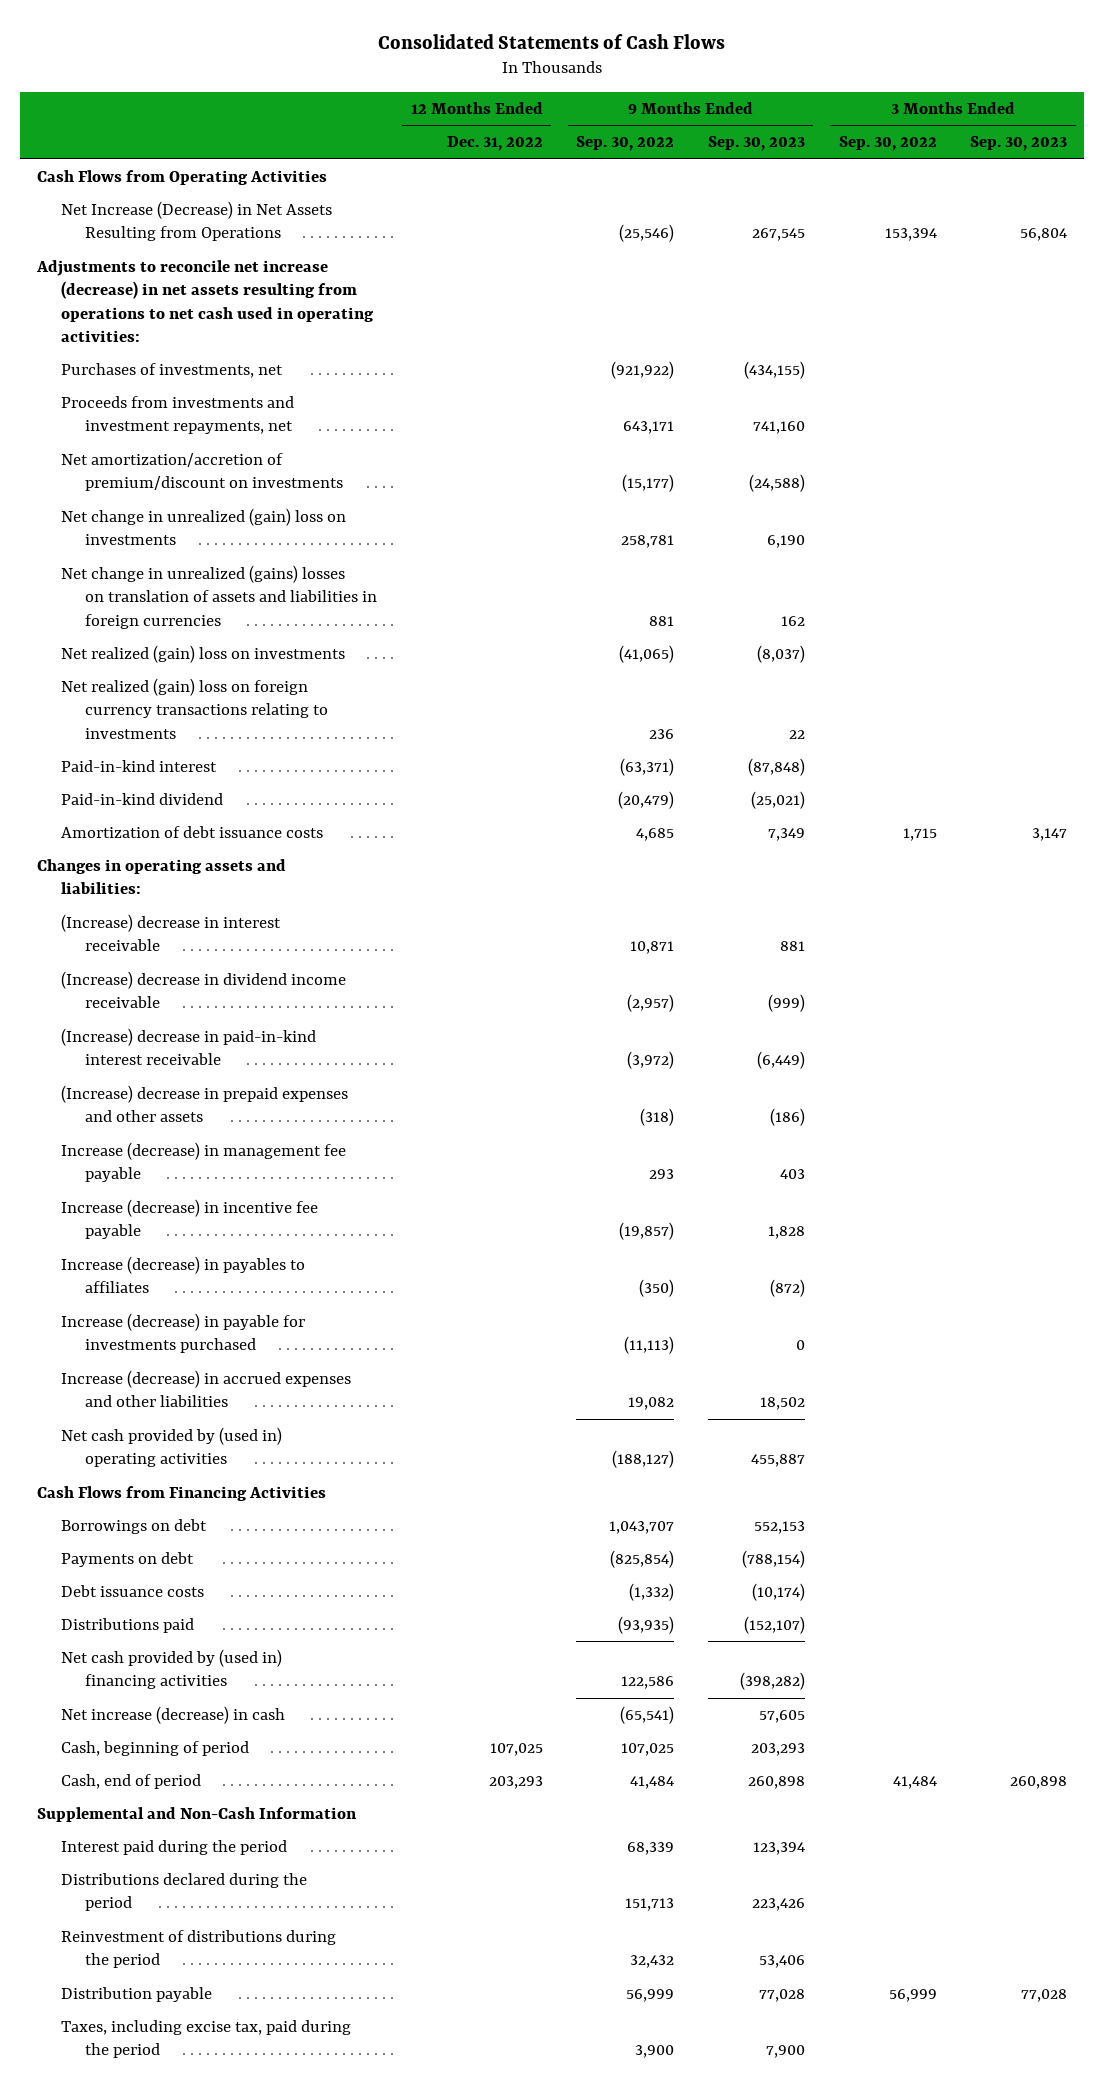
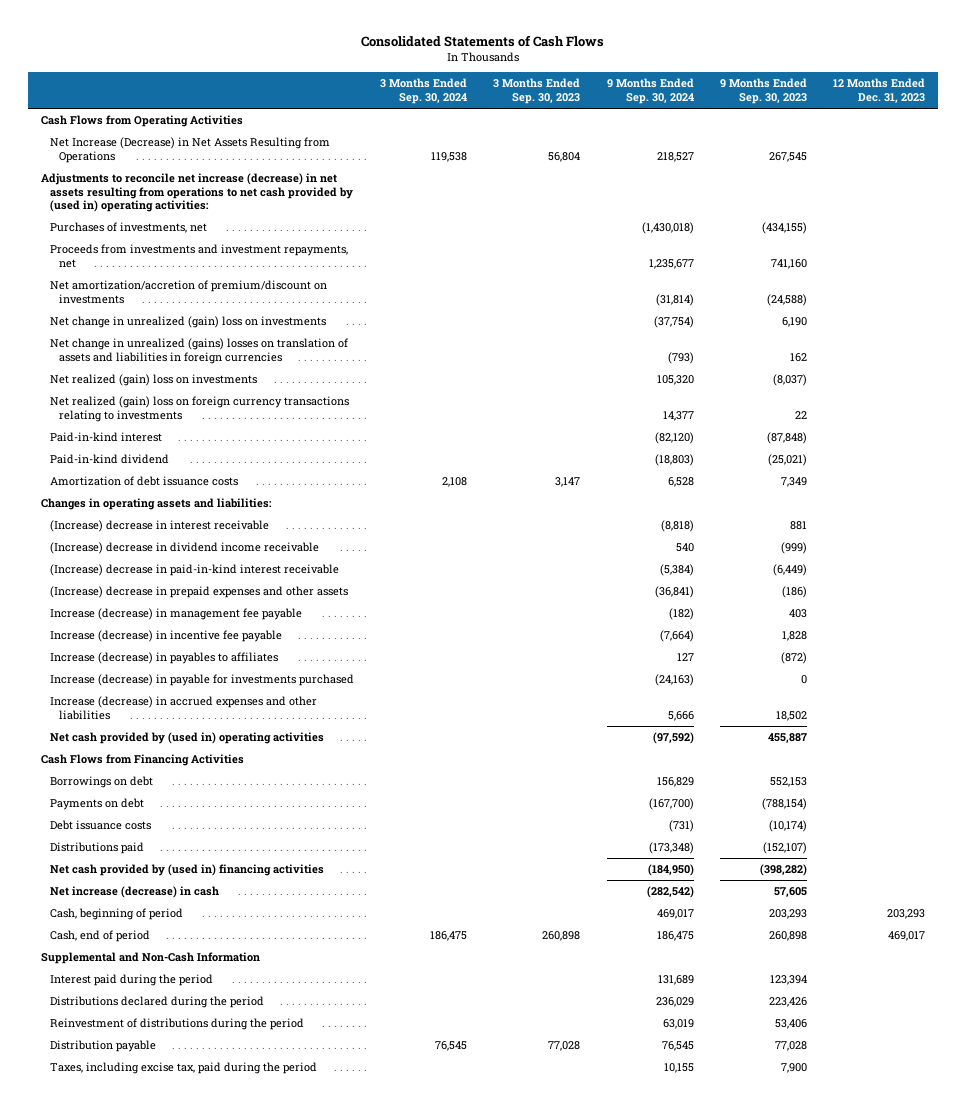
- | 12 Months Ended Dec. 31, 2022 | 9 Months Ended Sep. 30, 2022 | 9 Months Ended Sep. 30, 2023 | 3 Months Ended Sep. 30, 2022 | 3 Months Ended Sep. 30, 2023
+ | 3 Months Ended Sep. 30, 2024 | 3 Months Ended Sep. 30, 2023 | 9 Months Ended Sep. 30, 2024 | 9 Months Ended Sep. 30, 2023 | 12 Months Ended Dec. 31, 2023
- Adjustments to reconcile net increase (decrease) in net assets resulting from operations to net cash used in operating activities:
+ Adjustments to reconcile net increase (decrease) in net assets resulting from operations to net cash provided by (used in) operating activities:

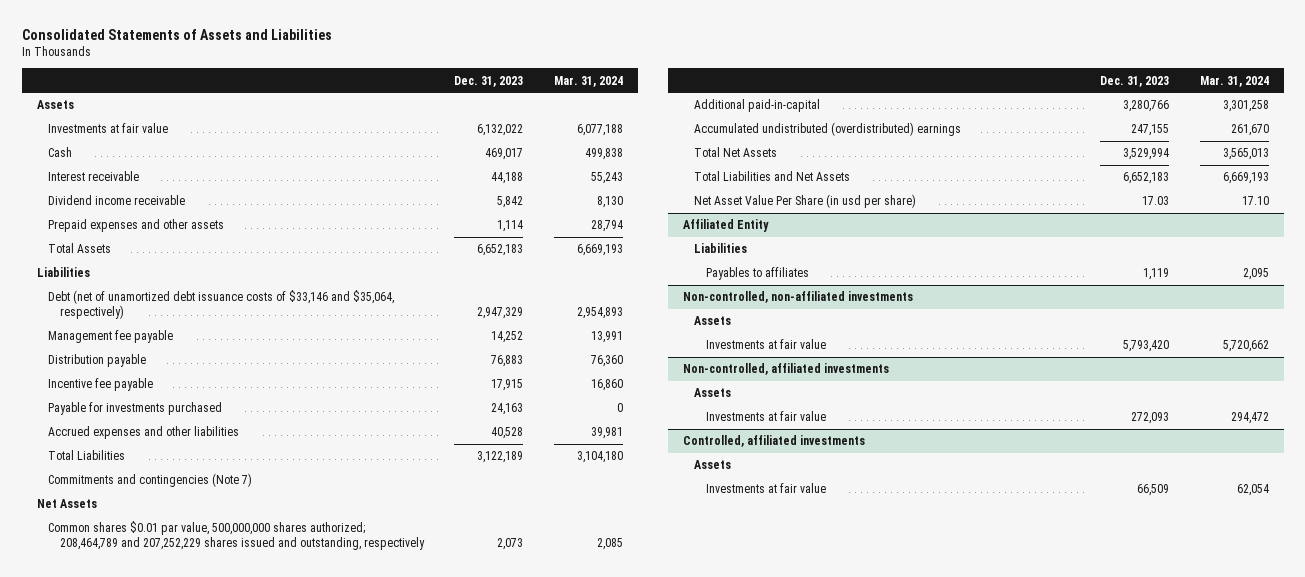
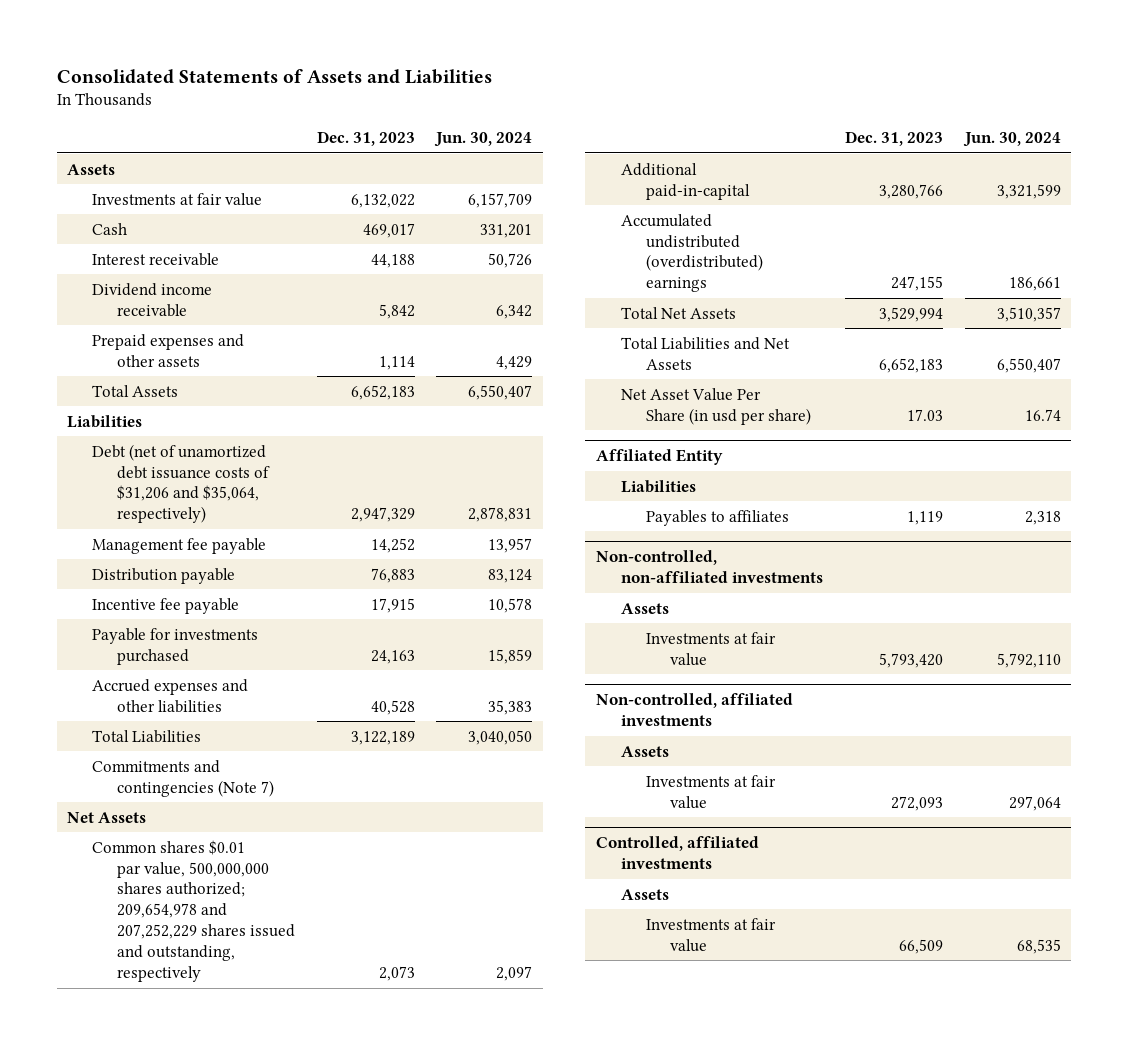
- | Dec. 31, 2023 | Mar. 31, 2024
+ | Dec. 31, 2023 | Jun. 30, 2024
- Debt (net of unamortized debt issuance costs of $33,146 and $35,064, respectively) | 2,947,329 | 2,954,893
+ Debt (net of unamortized debt issuance costs of $31,206 and $35,064, respectively) | 2,947,329 | 2,878,831
- Common shares $0.01 par value, 500,000,000 shares authorized; 208,464,789 and 207,252,229 shares issued and outstanding, respectively | 2,073 | 2,085
+ Common shares $0.01 par value, 500,000,000 shares authorized; 209,654,978 and 207,252,229 shares issued and outstanding, respectively | 2,073 | 2,097

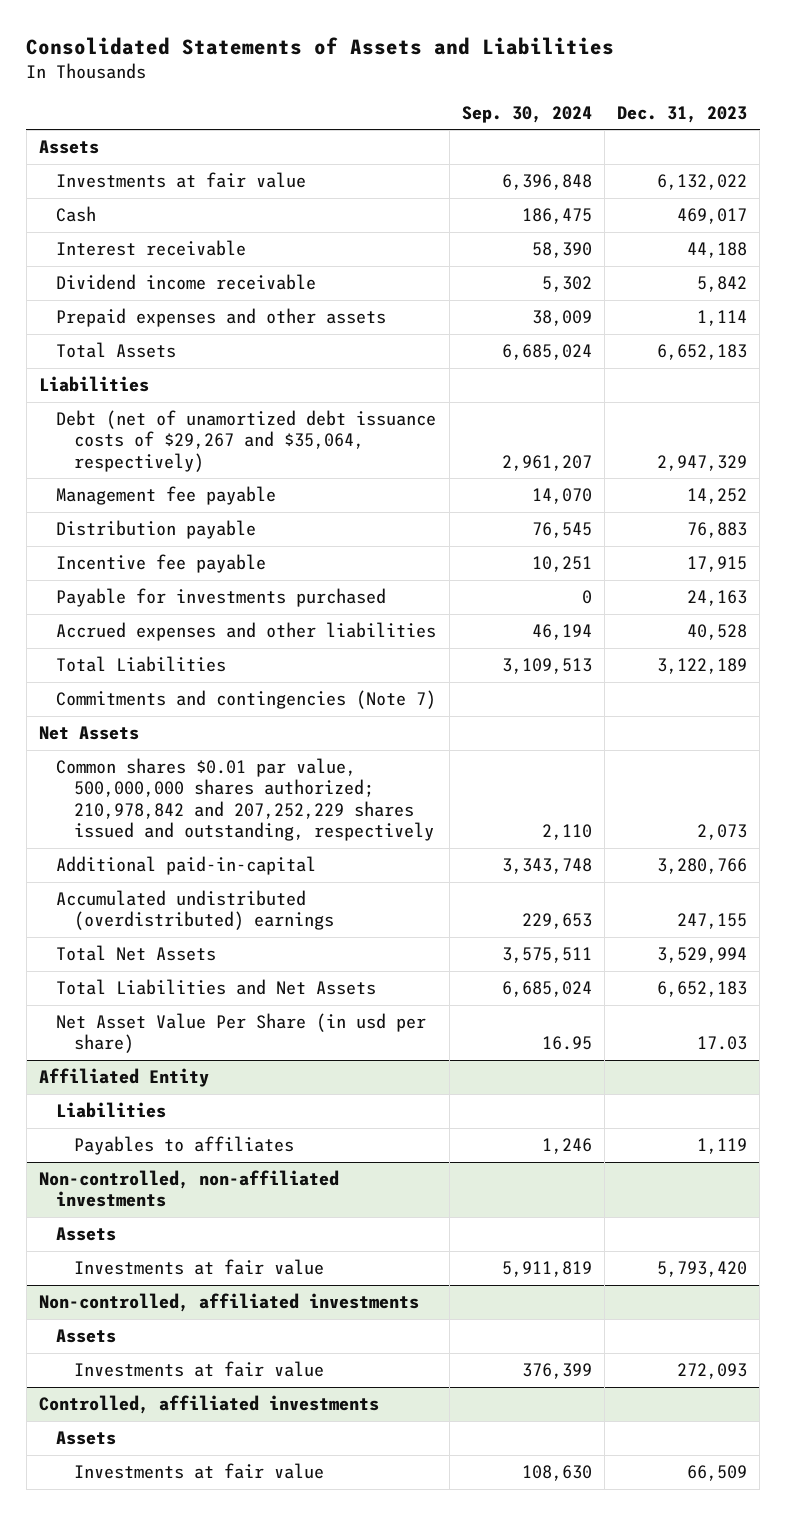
- | Dec. 31, 2023 | Jun. 30, 2024
+ | Sep. 30, 2024 | Dec. 31, 2023
- Debt (net of unamortized debt issuance costs of $31,206 and $35,064, respectively) | 2,947,329 | 2,878,831
+ Debt (net of unamortized debt issuance costs of $29,267 and $35,064, respectively) | 2,961,207 | 2,947,329
- Common shares $0.01 par value, 500,000,000 shares authorized; 209,654,978 and 207,252,229 shares issued and outstanding, respectively | 2,073 | 2,097
+ Common shares $0.01 par value, 500,000,000 shares authorized; 210,978,842 and 207,252,229 shares issued and outstanding, respectively | 2,110 | 2,073

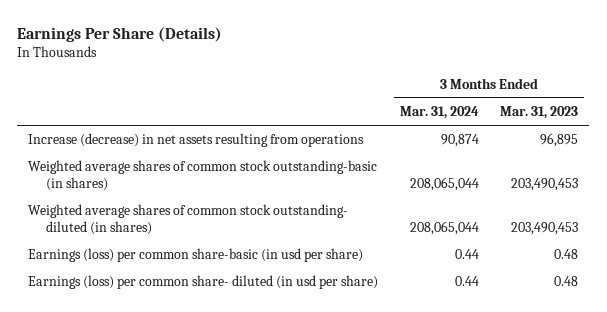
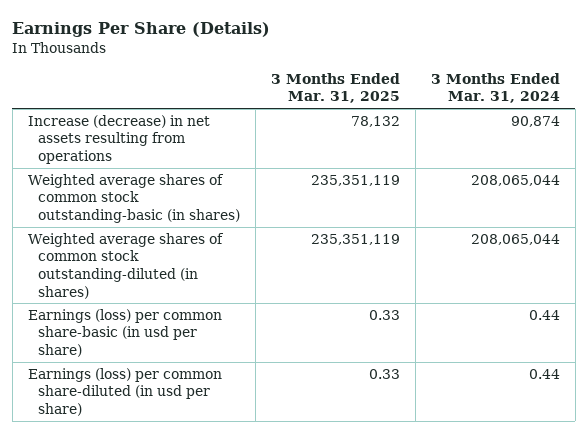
- | 3 Months Ended Mar. 31, 2024 | 3 Months Ended Mar. 31, 2023
+ | 3 Months Ended Mar. 31, 2025 | 3 Months Ended Mar. 31, 2024
- Weighted average shares of common stock outstanding- diluted (in shares) | 208,065,044 | 203,490,453
+ Weighted average shares of common stock outstanding-diluted (in shares) | 235,351,119 | 208,065,044
- Earnings (loss) per common share- diluted (in usd per share) | 0.44 | 0.48
+ Earnings (loss) per common share-diluted (in usd per share) | 0.33 | 0.44

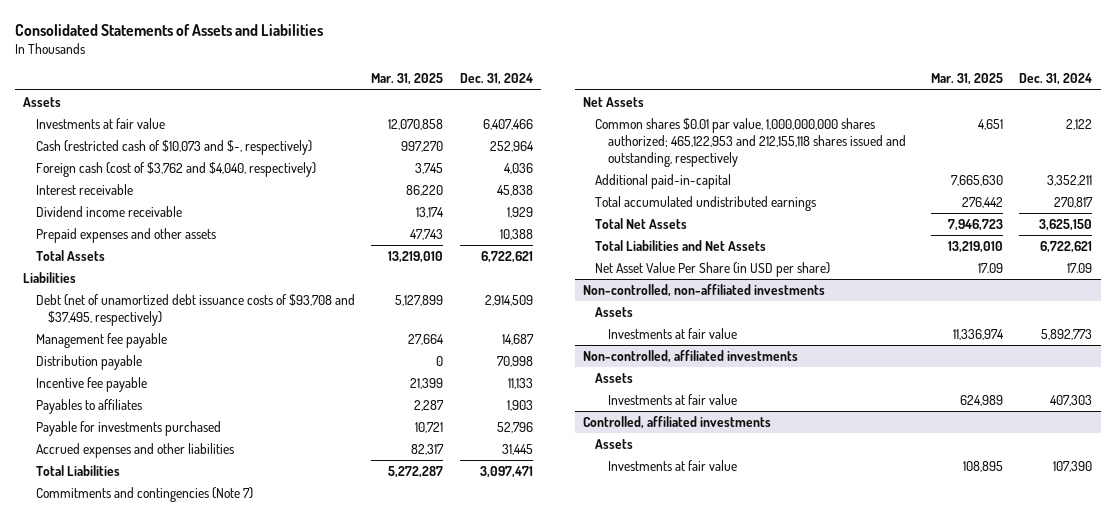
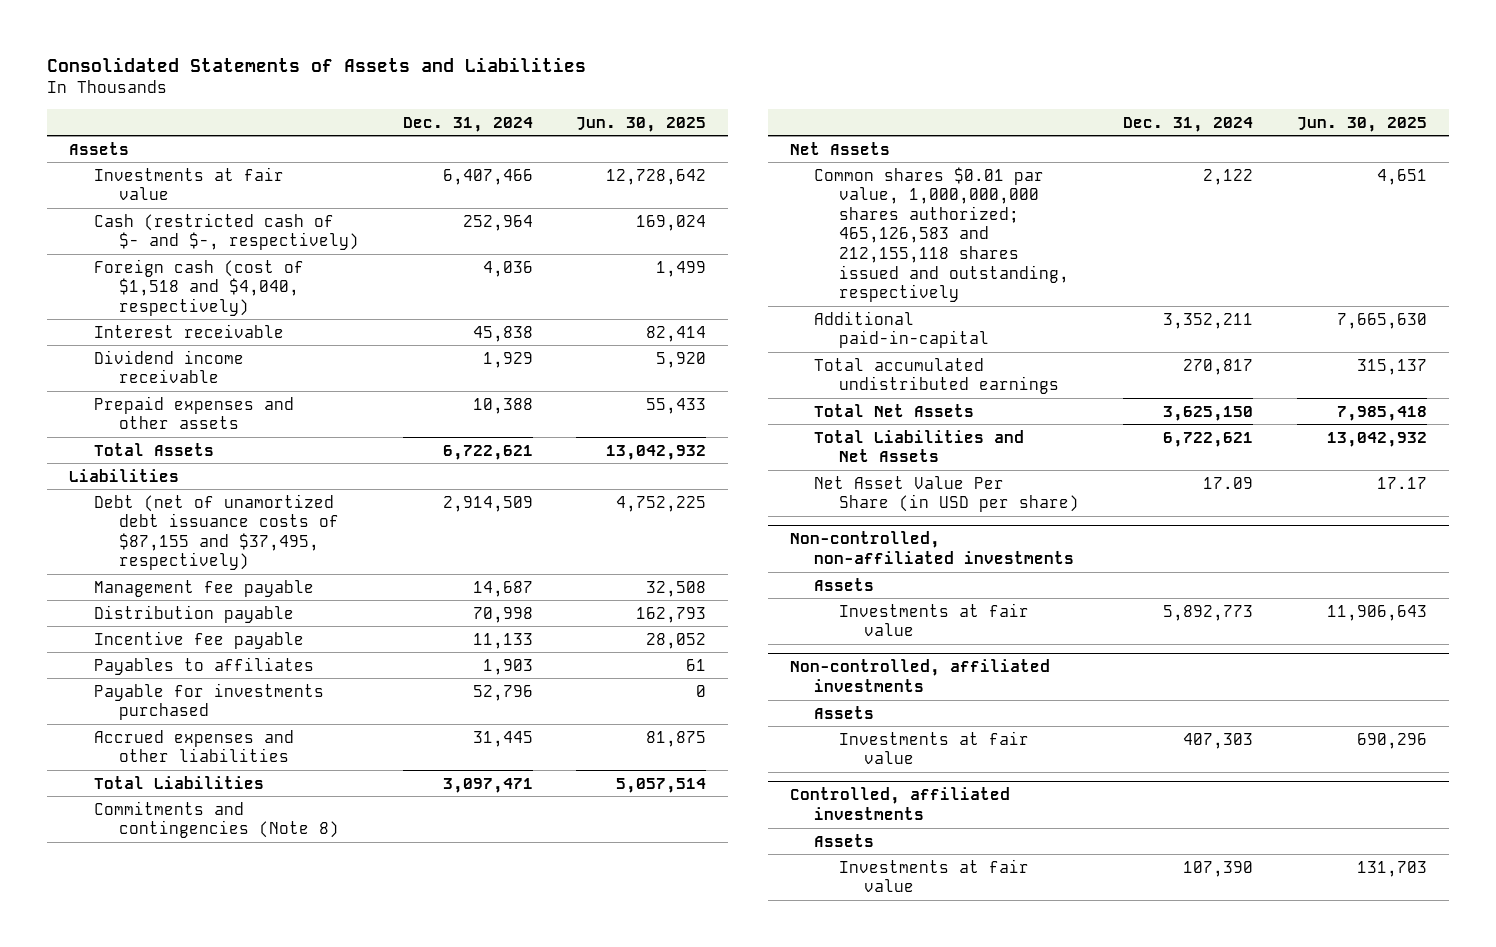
- | Mar. 31, 2025 | Dec. 31, 2024
+ | Dec. 31, 2024 | Jun. 30, 2025
- Cash (restricted cash of $10,073 and $-, respectively) | 997,270 | 252,964
- Foreign cash (cost of $3,762 and $4,040, respectively) | 3,745 | 4,036
+ Cash (restricted cash of $- and $-, respectively) | 252,964 | 169,024
+ Foreign cash (cost of $1,518 and $4,040, respectively) | 4,036 | 1,499
- Debt (net of unamortized debt issuance costs of $93,708 and $37,495, respectively) | 5,127,899 | 2,914,509
+ Debt (net of unamortized debt issuance costs of $87,155 and $37,495, respectively) | 2,914,509 | 4,752,225
- Commitments and contingencies (Note 7)
+ Commitments and contingencies (Note 8)
- Common shares $0.01 par value, 1,000,000,000 shares authorized; 465,122,953 and 212,155,118 shares issued and outstanding, respectively | 4,651 | 2,122
+ Common shares $0.01 par value, 1,000,000,000 shares authorized; 465,126,583 and 212,155,118 shares issued and outstanding, respectively | 2,122 | 4,651

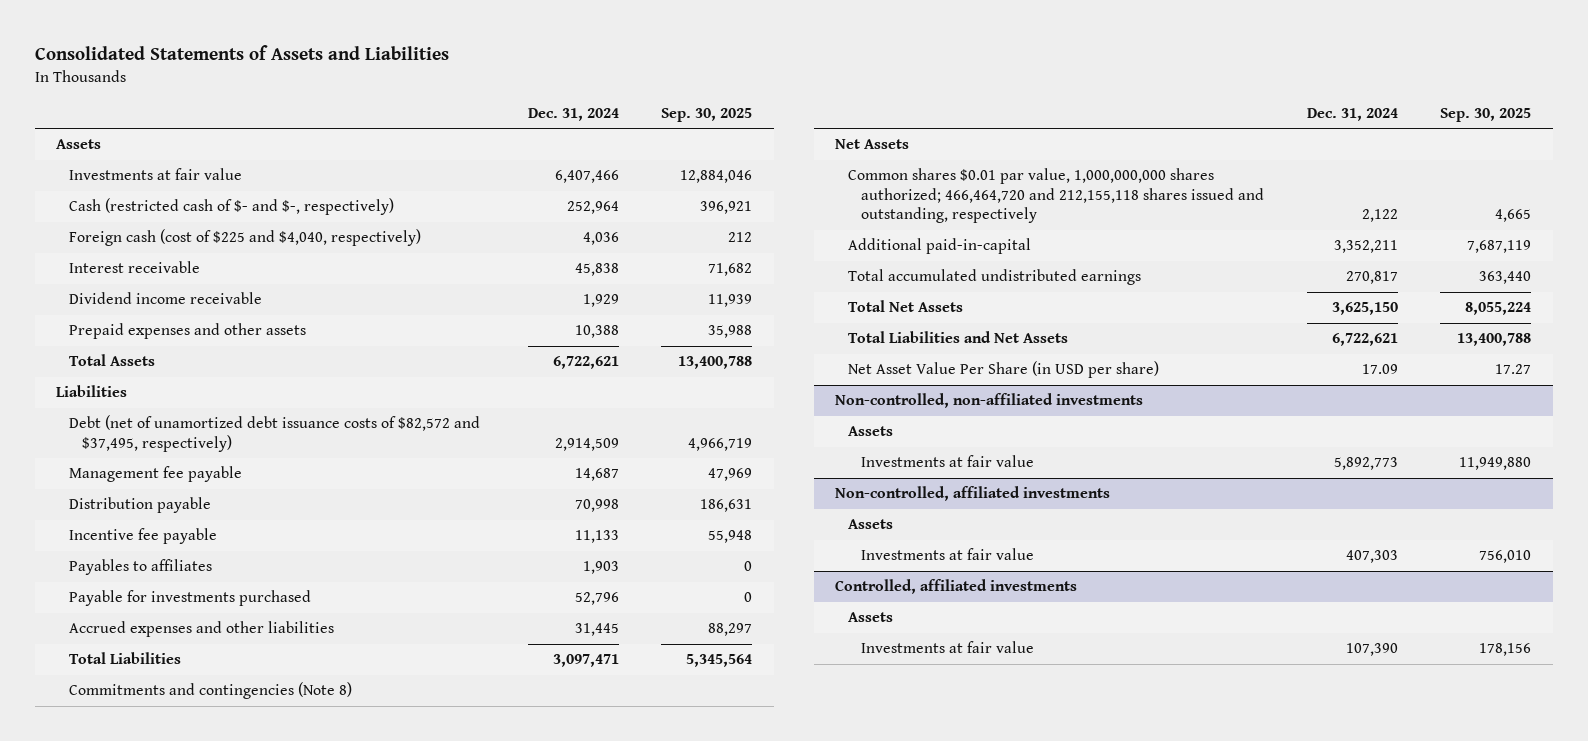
- | Dec. 31, 2024 | Jun. 30, 2025
+ | Dec. 31, 2024 | Sep. 30, 2025
- Foreign cash (cost of $1,518 and $4,040, respectively) | 4,036 | 1,499
+ Foreign cash (cost of $225 and $4,040, respectively) | 4,036 | 212
- Debt (net of unamortized debt issuance costs of $87,155 and $37,495, respectively) | 2,914,509 | 4,752,225
+ Debt (net of unamortized debt issuance costs of $82,572 and $37,495, respectively) | 2,914,509 | 4,966,719
- Common shares $0.01 par value, 1,000,000,000 shares authorized; 465,126,583 and 212,155,118 shares issued and outstanding, respectively | 2,122 | 4,651
+ Common shares $0.01 par value, 1,000,000,000 shares authorized; 466,464,720 and 212,155,118 shares issued and outstanding, respectively | 2,122 | 4,665

